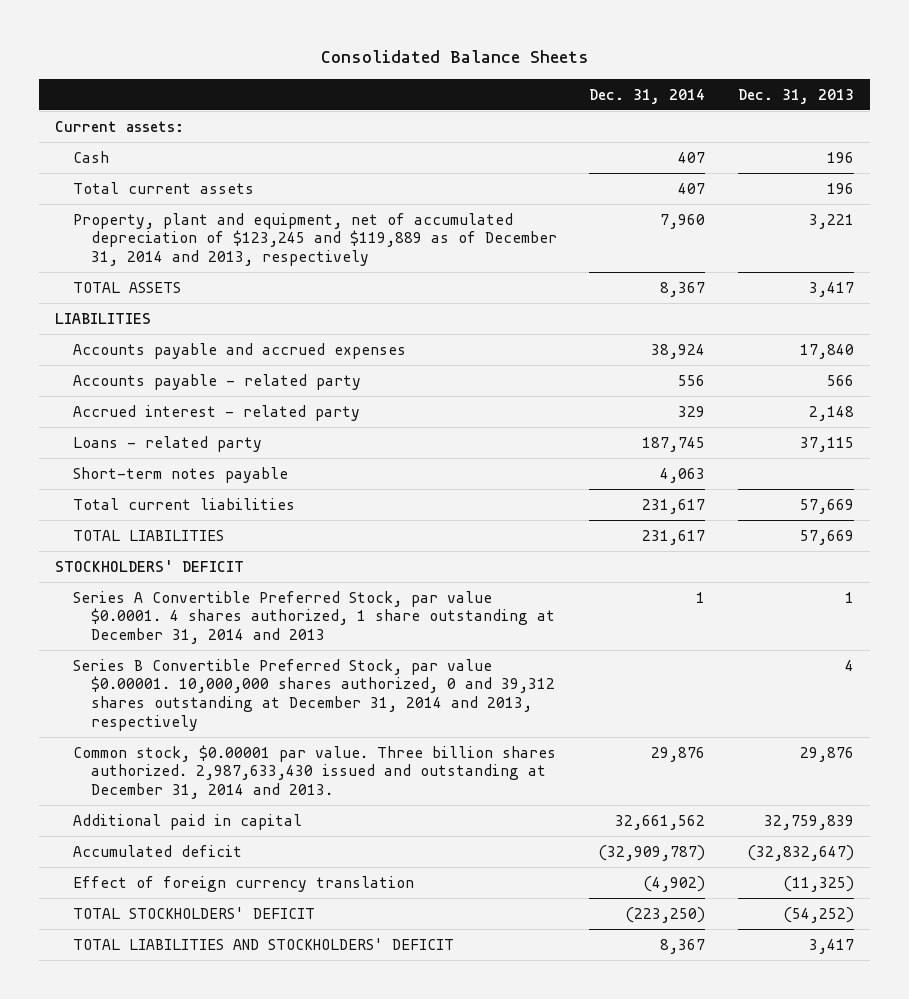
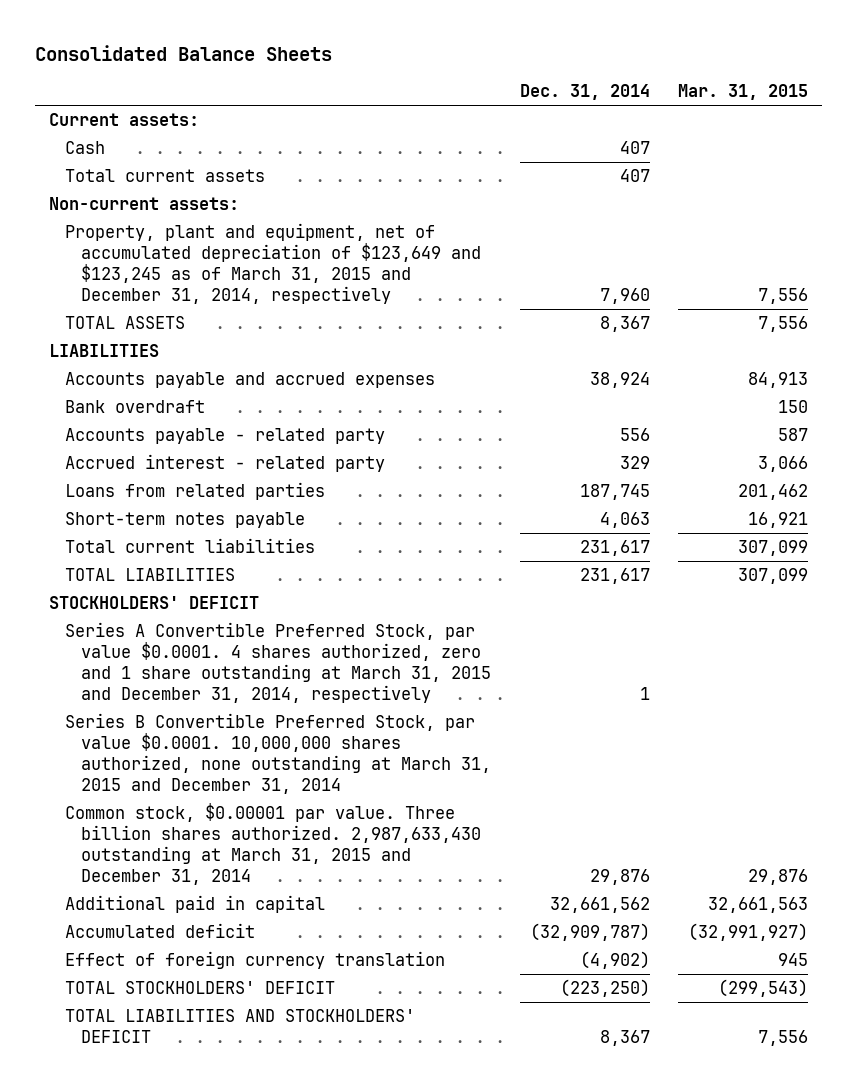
- | Dec. 31, 2014 | Dec. 31, 2013
+ | Dec. 31, 2014 | Mar. 31, 2015
- Property, plant and equipment, net of accumulated depreciation of $123,245 and $119,889 as of December 31, 2014 and 2013, respectively | 7,960 | 3,221
+ Non-current assets:
+ Property, plant and equipment, net of accumulated depreciation of $123,649 and $123,245 as of March 31, 2015 and December 31, 2014, respectively | 7,960 | 7,556
+ Bank overdraft | | 150
- Loans - related party | 187,745 | 37,115
+ Loans from related parties | 187,745 | 201,462
- Series A Convertible Preferred Stock, par value $0.0001. 4 shares authorized, 1 share outstanding at December 31, 2014 and 2013 | 1 | 1
- Series B Convertible Preferred Stock, par value $0.00001. 10,000,000 shares authorized, 0 and 39,312 shares outstanding at December 31, 2014 and 2013, respectively | | 4
- Common stock, $0.00001 par value. Three billion shares authorized. 2,987,633,430 issued and outstanding at December 31, 2014 and 2013. | 29,876 | 29,876
+ Series A Convertible Preferred Stock, par value $0.0001. 4 shares authorized, zero and 1 share outstanding at March 31, 2015 and December 31, 2014, respectively | 1 |
+ Series B Convertible Preferred Stock, par value $0.0001. 10,000,000 shares authorized, none outstanding at March 31, 2015 and December 31, 2014
+ Common stock, $0.00001 par value. Three billion shares authorized. 2,987,633,430 outstanding at March 31, 2015 and December 31, 2014 | 29,876 | 29,876

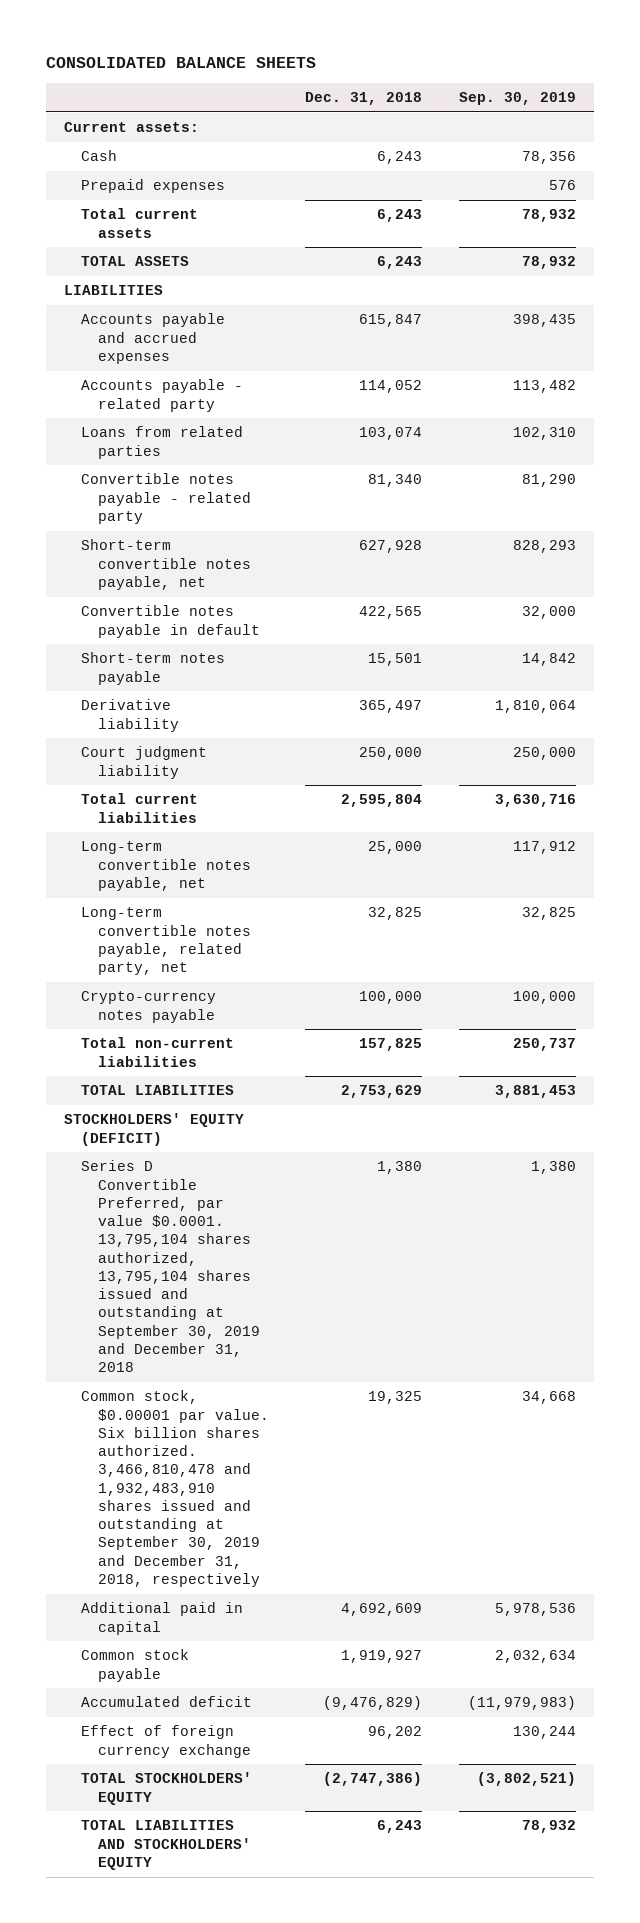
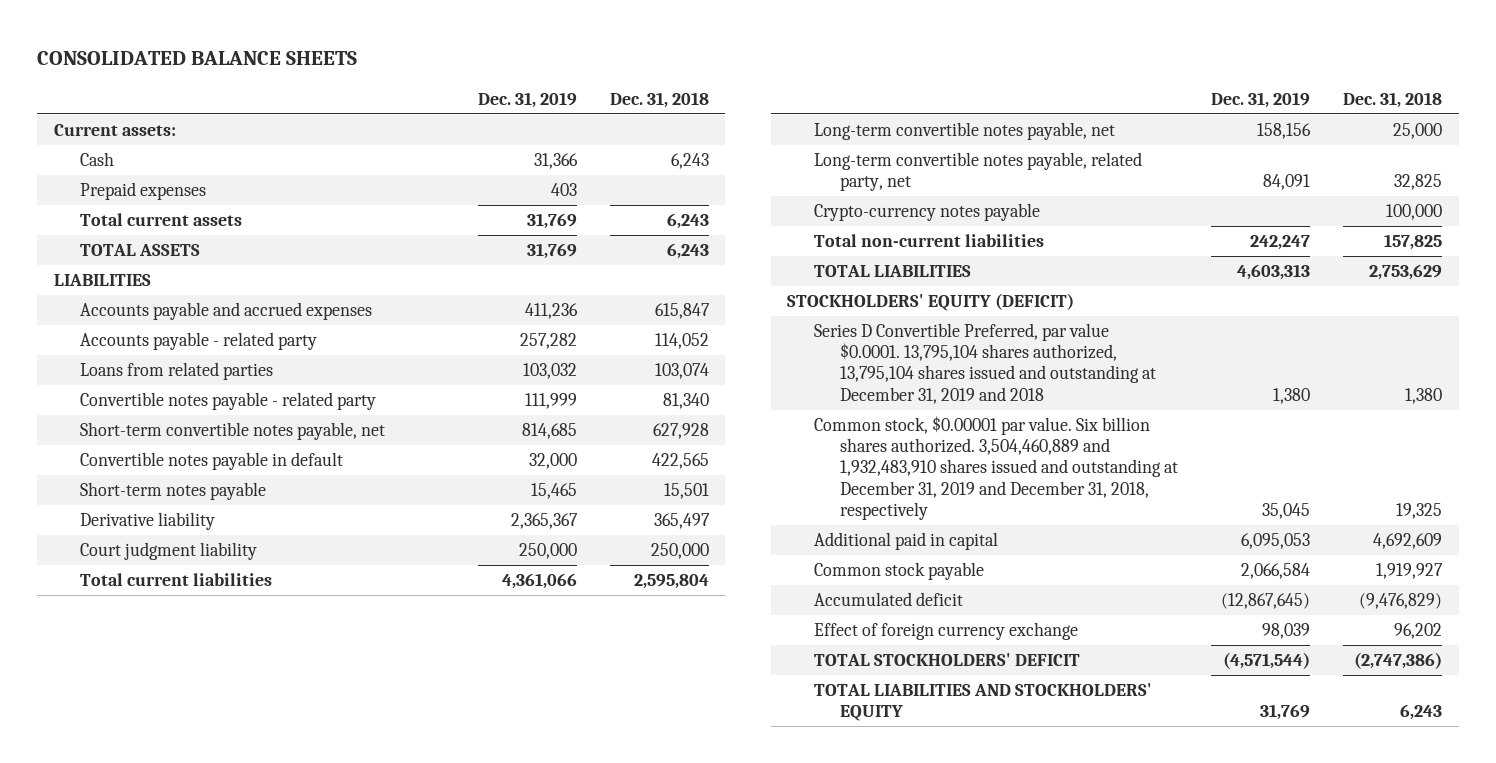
- | Dec. 31, 2018 | Sep. 30, 2019
+ | Dec. 31, 2019 | Dec. 31, 2018
- Series D Convertible Preferred, par value $0.0001. 13,795,104 shares authorized, 13,795,104 shares issued and outstanding at September 30, 2019 and December 31, 2018 | 1,380 | 1,380
- Common stock, $0.00001 par value. Six billion shares authorized. 3,466,810,478 and 1,932,483,910 shares issued and outstanding at September 30, 2019 and December 31, 2018, respectively | 19,325 | 34,668
+ Series D Convertible Preferred, par value $0.0001. 13,795,104 shares authorized, 13,795,104 shares issued and outstanding at December 31, 2019 and 2018 | 1,380 | 1,380
+ Common stock, $0.00001 par value. Six billion shares authorized. 3,504,460,889 and 1,932,483,910 shares issued and outstanding at December 31, 2019 and December 31, 2018, respectively | 35,045 | 19,325
- TOTAL STOCKHOLDERS' EQUITY | (2,747,386) | (3,802,521)
+ TOTAL STOCKHOLDERS' DEFICIT | (4,571,544) | (2,747,386)

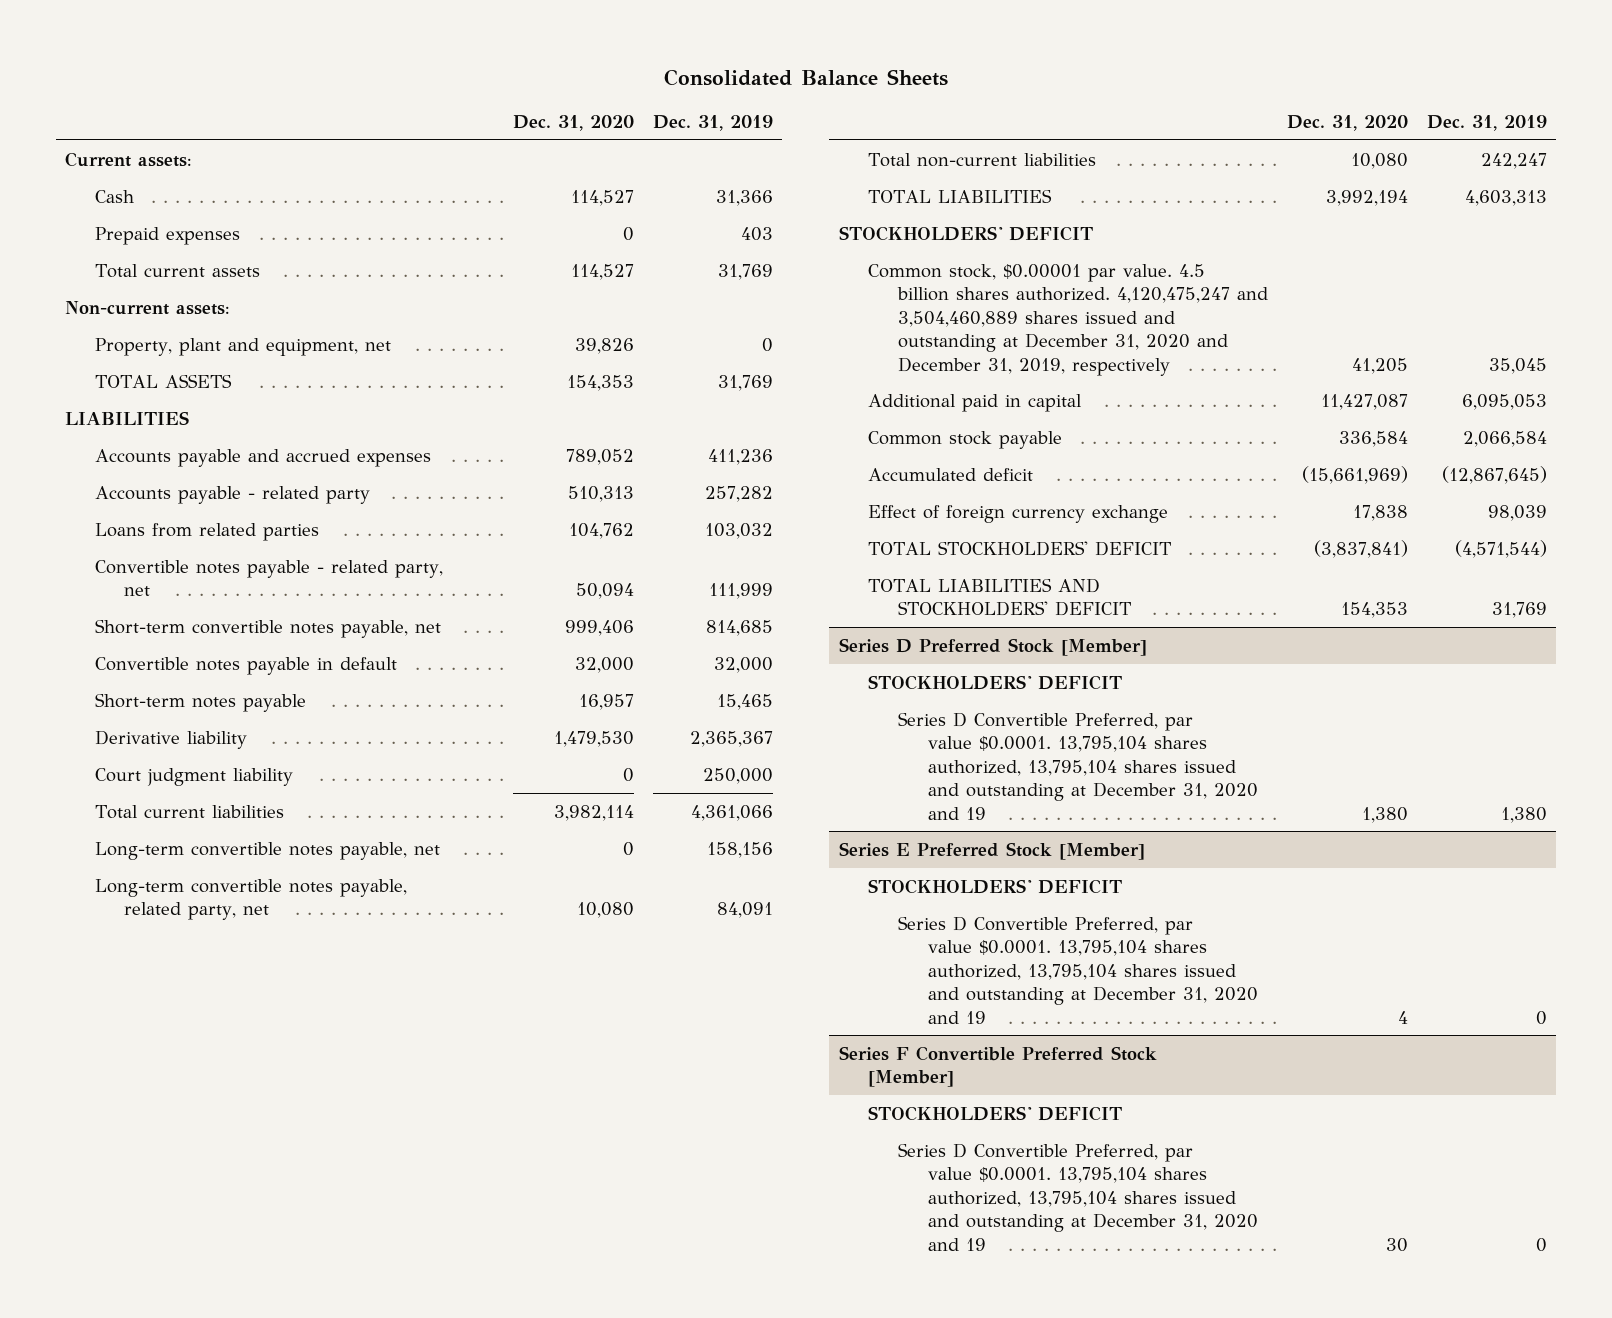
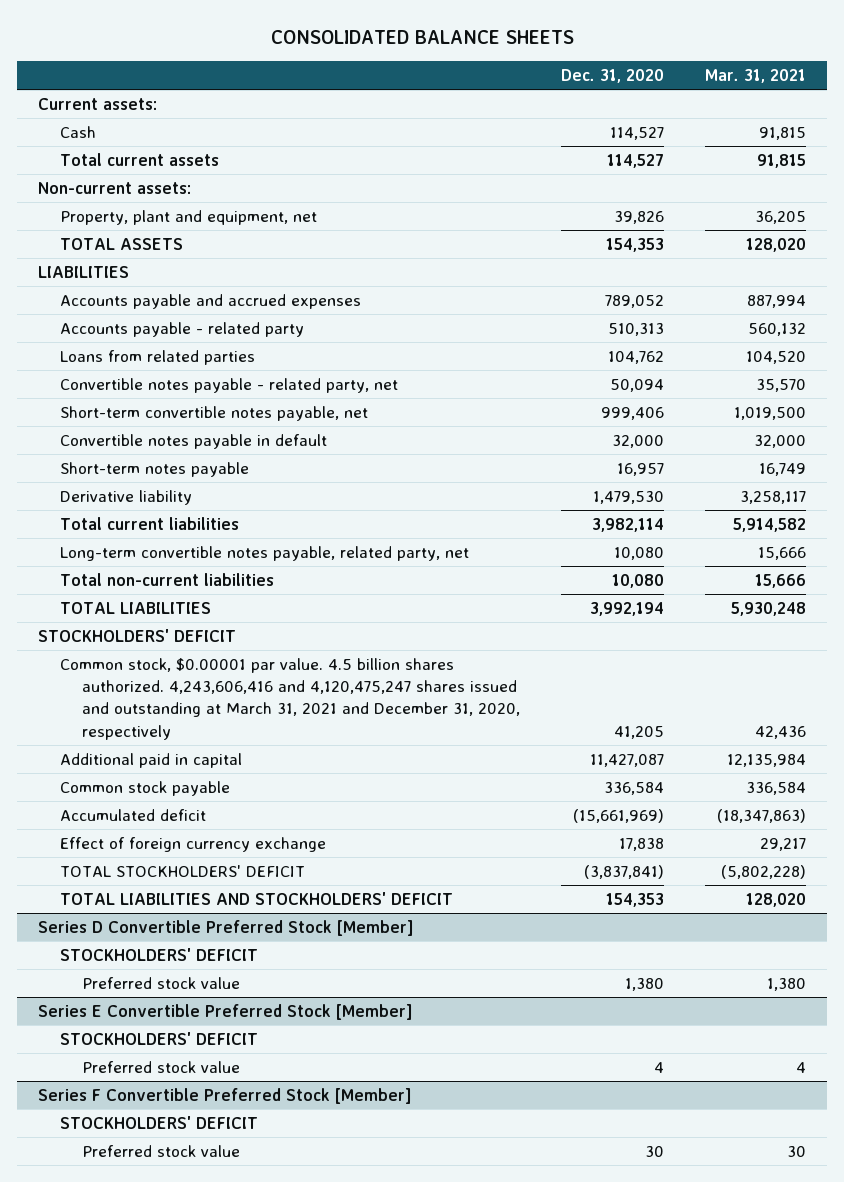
- Consolidated Balance Sheets
+ CONSOLIDATED BALANCE SHEETS
- | Dec. 31, 2020 | Dec. 31, 2019
+ | Dec. 31, 2020 | Mar. 31, 2021
- Prepaid expenses | 0 | 403
- Court judgment liability | 0 | 250,000
- Long-term convertible notes payable, net | 0 | 158,156
- Common stock, $0.00001 par value. 4.5 billion shares authorized. 4,120,475,247 and 3,504,460,889 shares issued and outstanding at December 31, 2020 and December 31, 2019, respectively | 41,205 | 35,045
+ Common stock, $0.00001 par value. 4.5 billion shares authorized. 4,243,606,416 and 4,120,475,247 shares issued and outstanding at March 31, 2021 and December 31, 2020, respectively | 41,205 | 42,436
- Series D Preferred Stock [Member]
+ Series D Convertible Preferred Stock [Member]
- Series D Convertible Preferred, par value $0.0001. 13,795,104 shares authorized, 13,795,104 shares issued and outstanding at December 31, 2020 and 19 | 1,380 | 1,380
- Series E Preferred Stock [Member]
+ Preferred stock value | 1,380 | 1,380
+ Series E Convertible Preferred Stock [Member]
- Series D Convertible Preferred, par value $0.0001. 13,795,104 shares authorized, 13,795,104 shares issued and outstanding at December 31, 2020 and 19 | 4 | 0
+ Preferred stock value | 4 | 4
@ Series F Convertible Preferred Stock [Member]
- Series D Convertible Preferred, par value $0.0001. 13,795,104 shares authorized, 13,795,104 shares issued and outstanding at December 31, 2020 and 19 | 30 | 0
+ Preferred stock value | 30 | 30

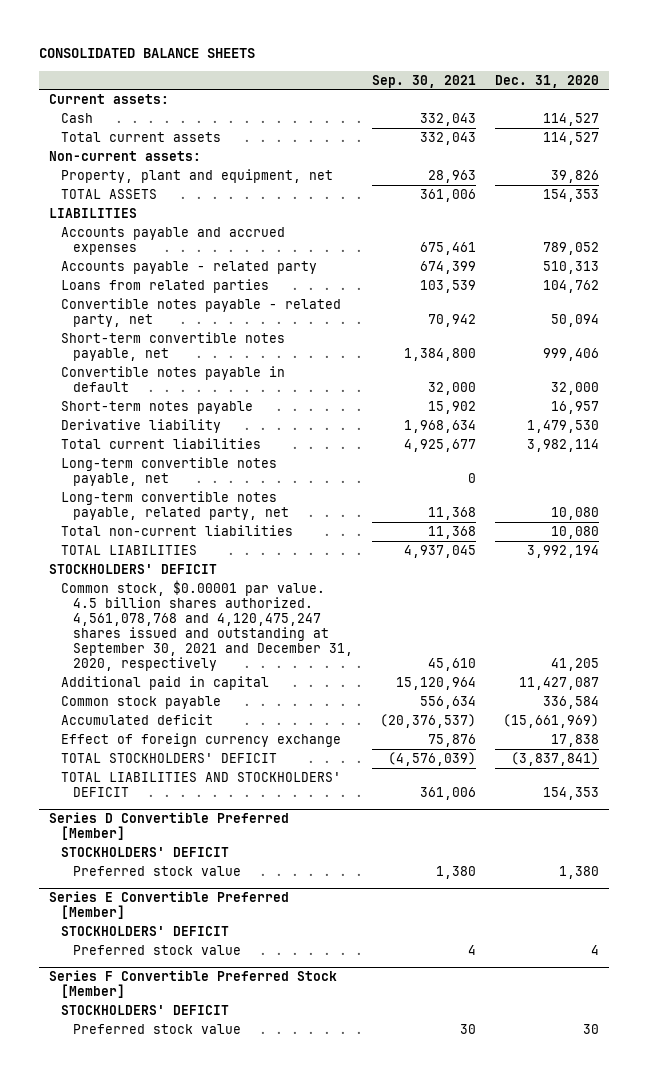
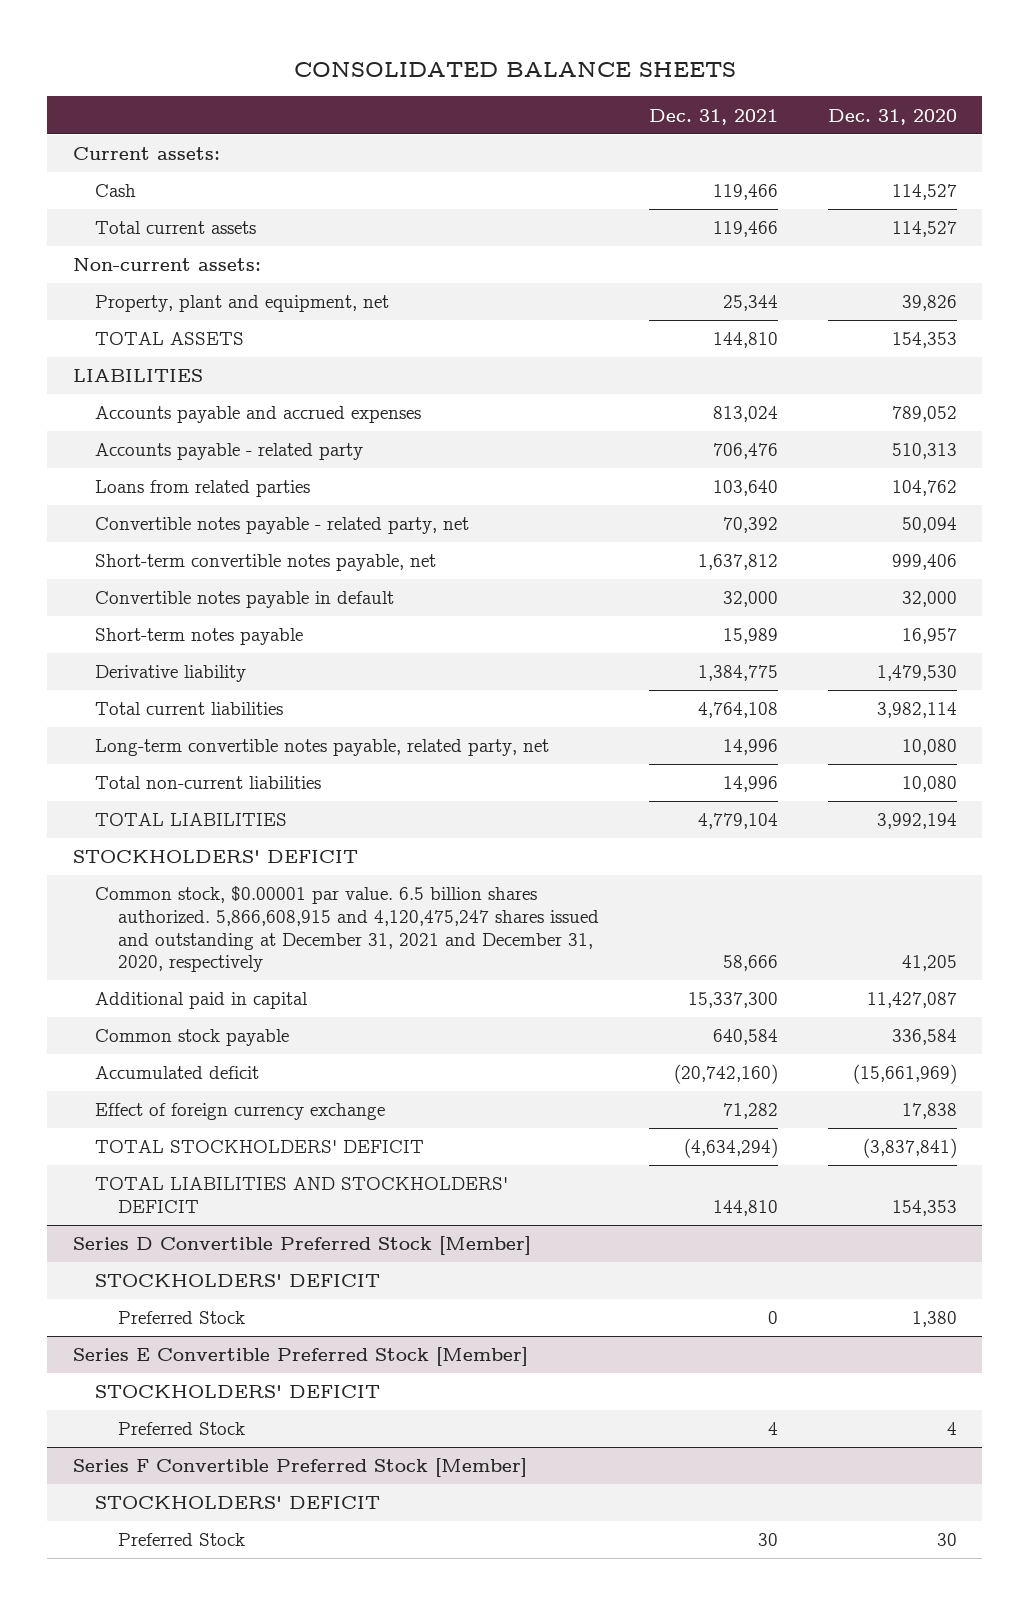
- | Sep. 30, 2021 | Dec. 31, 2020
+ | Dec. 31, 2021 | Dec. 31, 2020
- Long-term convertible notes payable, net | 0 |
- Common stock, $0.00001 par value. 4.5 billion shares authorized. 4,561,078,768 and 4,120,475,247 shares issued and outstanding at September 30, 2021 and December 31, 2020, respectively | 45,610 | 41,205
+ Common stock, $0.00001 par value. 6.5 billion shares authorized. 5,866,608,915 and 4,120,475,247 shares issued and outstanding at December 31, 2021 and December 31, 2020, respectively | 58,666 | 41,205
- Series D Convertible Preferred [Member]
+ Series D Convertible Preferred Stock [Member]
- Preferred stock value | 1,380 | 1,380
- Series E Convertible Preferred [Member]
+ Preferred Stock | 0 | 1,380
+ Series E Convertible Preferred Stock [Member]
- Preferred stock value | 4 | 4
+ Preferred Stock | 4 | 4
@ Series F Convertible Preferred Stock [Member]
- Preferred stock value | 30 | 30
+ Preferred Stock | 30 | 30

